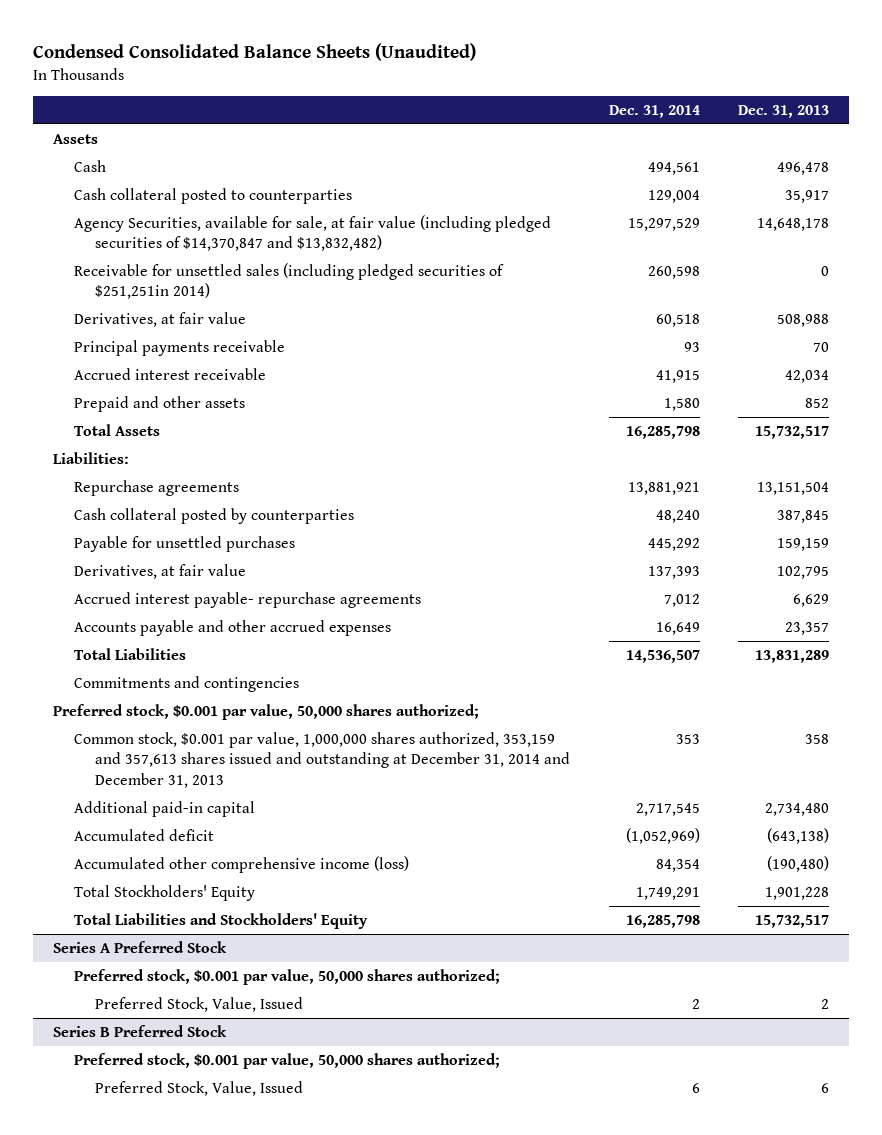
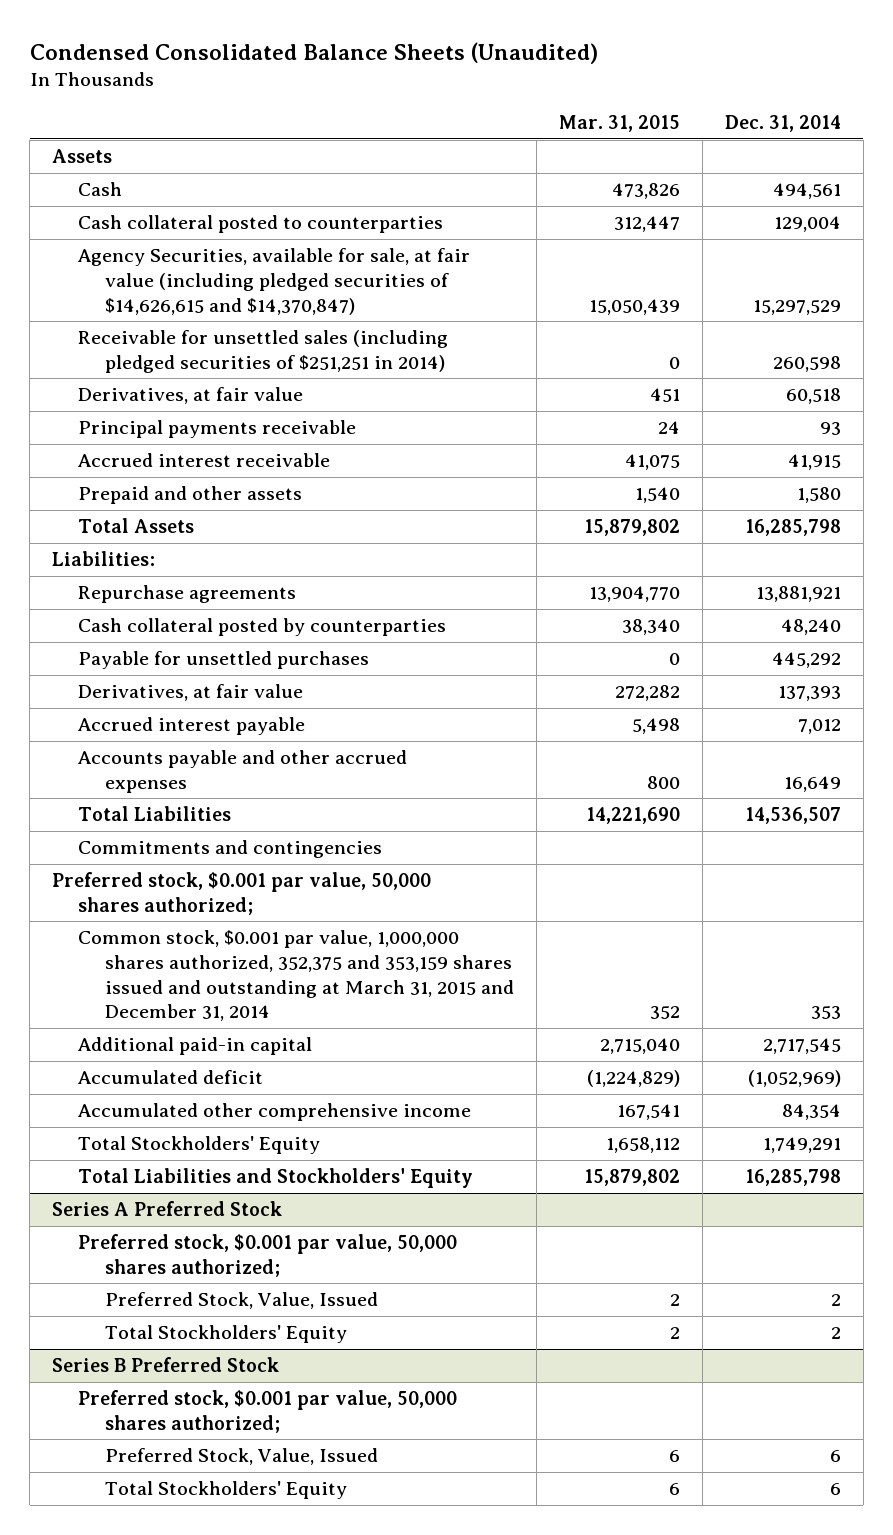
- | Dec. 31, 2014 | Dec. 31, 2013
+ | Mar. 31, 2015 | Dec. 31, 2014
- Agency Securities, available for sale, at fair value (including pledged securities of $14,370,847 and $13,832,482) | 15,297,529 | 14,648,178
- Receivable for unsettled sales (including pledged securities of $251,251in 2014) | 260,598 | 0
+ Agency Securities, available for sale, at fair value (including pledged securities of $14,626,615 and $14,370,847) | 15,050,439 | 15,297,529
+ Receivable for unsettled sales (including pledged securities of $251,251 in 2014) | 0 | 260,598
- Accrued interest payable- repurchase agreements | 7,012 | 6,629
+ Accrued interest payable | 5,498 | 7,012
- Common stock, $0.001 par value, 1,000,000 shares authorized, 353,159 and 357,613 shares issued and outstanding at December 31, 2014 and December 31, 2013 | 353 | 358
+ Common stock, $0.001 par value, 1,000,000 shares authorized, 352,375 and 353,159 shares issued and outstanding at March 31, 2015 and December 31, 2014 | 352 | 353
- Accumulated other comprehensive income (loss) | 84,354 | (190,480)
+ Accumulated other comprehensive income | 167,541 | 84,354
@ Series A Preferred Stock
+ Total Stockholders' Equity | 2 | 2
@ Series B Preferred Stock
+ Total Stockholders' Equity | 6 | 6

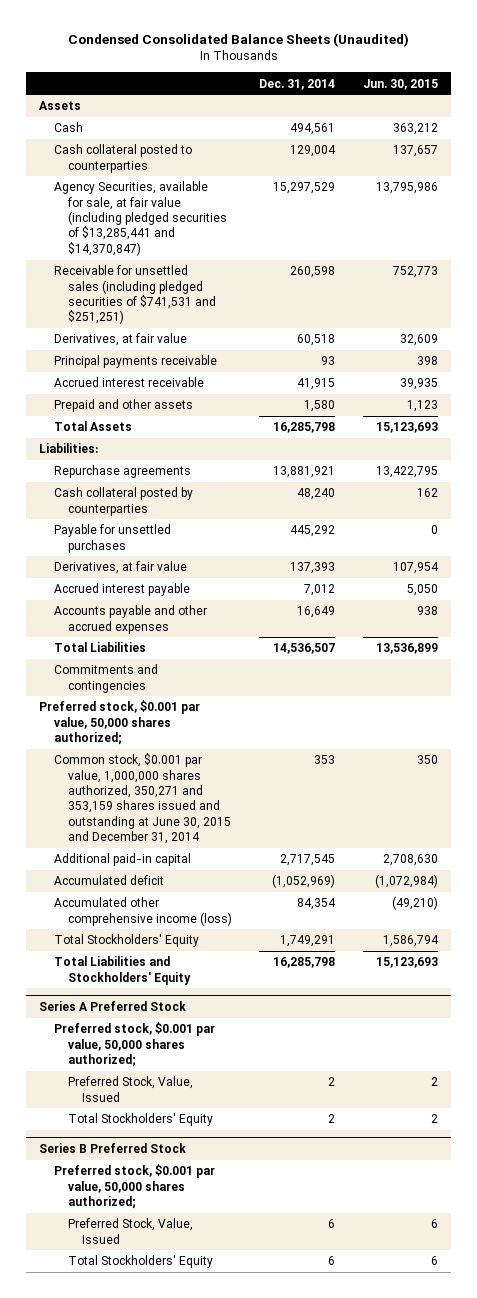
- | Mar. 31, 2015 | Dec. 31, 2014
+ | Dec. 31, 2014 | Jun. 30, 2015
- Agency Securities, available for sale, at fair value (including pledged securities of $14,626,615 and $14,370,847) | 15,050,439 | 15,297,529
- Receivable for unsettled sales (including pledged securities of $251,251 in 2014) | 0 | 260,598
+ Agency Securities, available for sale, at fair value (including pledged securities of $13,285,441 and $14,370,847) | 15,297,529 | 13,795,986
+ Receivable for unsettled sales (including pledged securities of $741,531 and $251,251) | 260,598 | 752,773
- Common stock, $0.001 par value, 1,000,000 shares authorized, 352,375 and 353,159 shares issued and outstanding at March 31, 2015 and December 31, 2014 | 352 | 353
+ Common stock, $0.001 par value, 1,000,000 shares authorized, 350,271 and 353,159 shares issued and outstanding at June 30, 2015 and December 31, 2014 | 353 | 350
- Accumulated other comprehensive income | 167,541 | 84,354
+ Accumulated other comprehensive income (loss) | 84,354 | (49,210)

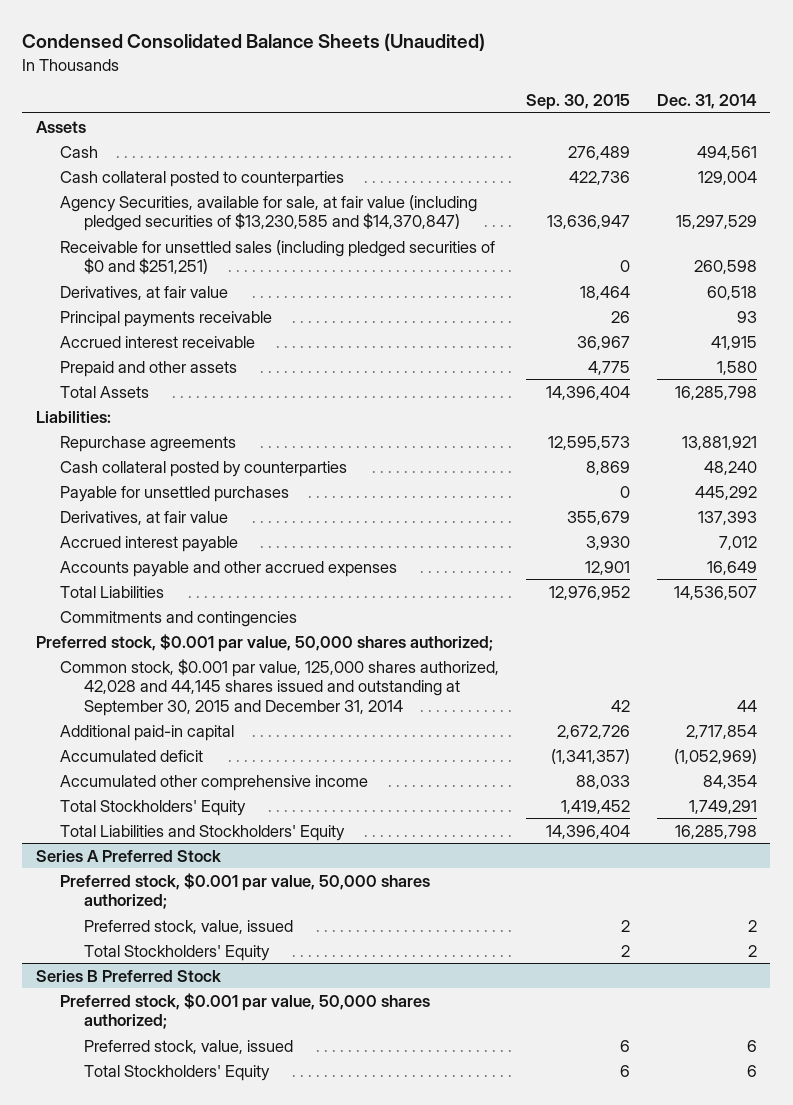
- | Dec. 31, 2014 | Jun. 30, 2015
+ | Sep. 30, 2015 | Dec. 31, 2014
- Agency Securities, available for sale, at fair value (including pledged securities of $13,285,441 and $14,370,847) | 15,297,529 | 13,795,986
- Receivable for unsettled sales (including pledged securities of $741,531 and $251,251) | 260,598 | 752,773
+ Agency Securities, available for sale, at fair value (including pledged securities of $13,230,585 and $14,370,847) | 13,636,947 | 15,297,529
+ Receivable for unsettled sales (including pledged securities of $0 and $251,251) | 0 | 260,598
- Common stock, $0.001 par value, 1,000,000 shares authorized, 350,271 and 353,159 shares issued and outstanding at June 30, 2015 and December 31, 2014 | 353 | 350
- Additional paid-in capital | 2,717,545 | 2,708,630
+ Common stock, $0.001 par value, 125,000 shares authorized, 42,028 and 44,145 shares issued and outstanding at September 30, 2015 and December 31, 2014 | 42 | 44
+ Additional paid-in capital | 2,672,726 | 2,717,854
- Accumulated other comprehensive income (loss) | 84,354 | (49,210)
+ Accumulated other comprehensive income | 88,033 | 84,354
@ Series A Preferred Stock
- Preferred Stock, Value, Issued | 2 | 2
+ Preferred stock, value, issued | 2 | 2
@ Series B Preferred Stock
- Preferred Stock, Value, Issued | 6 | 6
+ Preferred stock, value, issued | 6 | 6

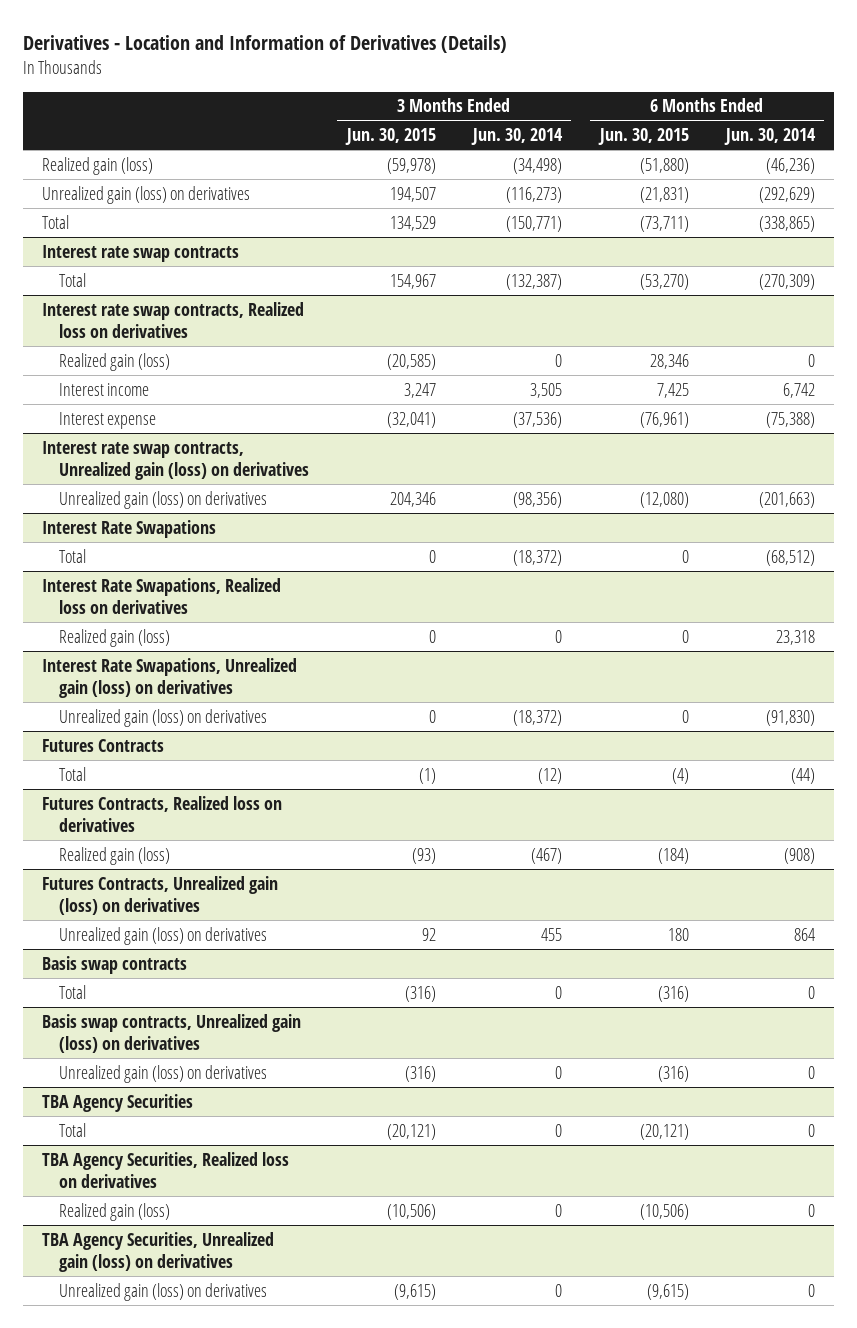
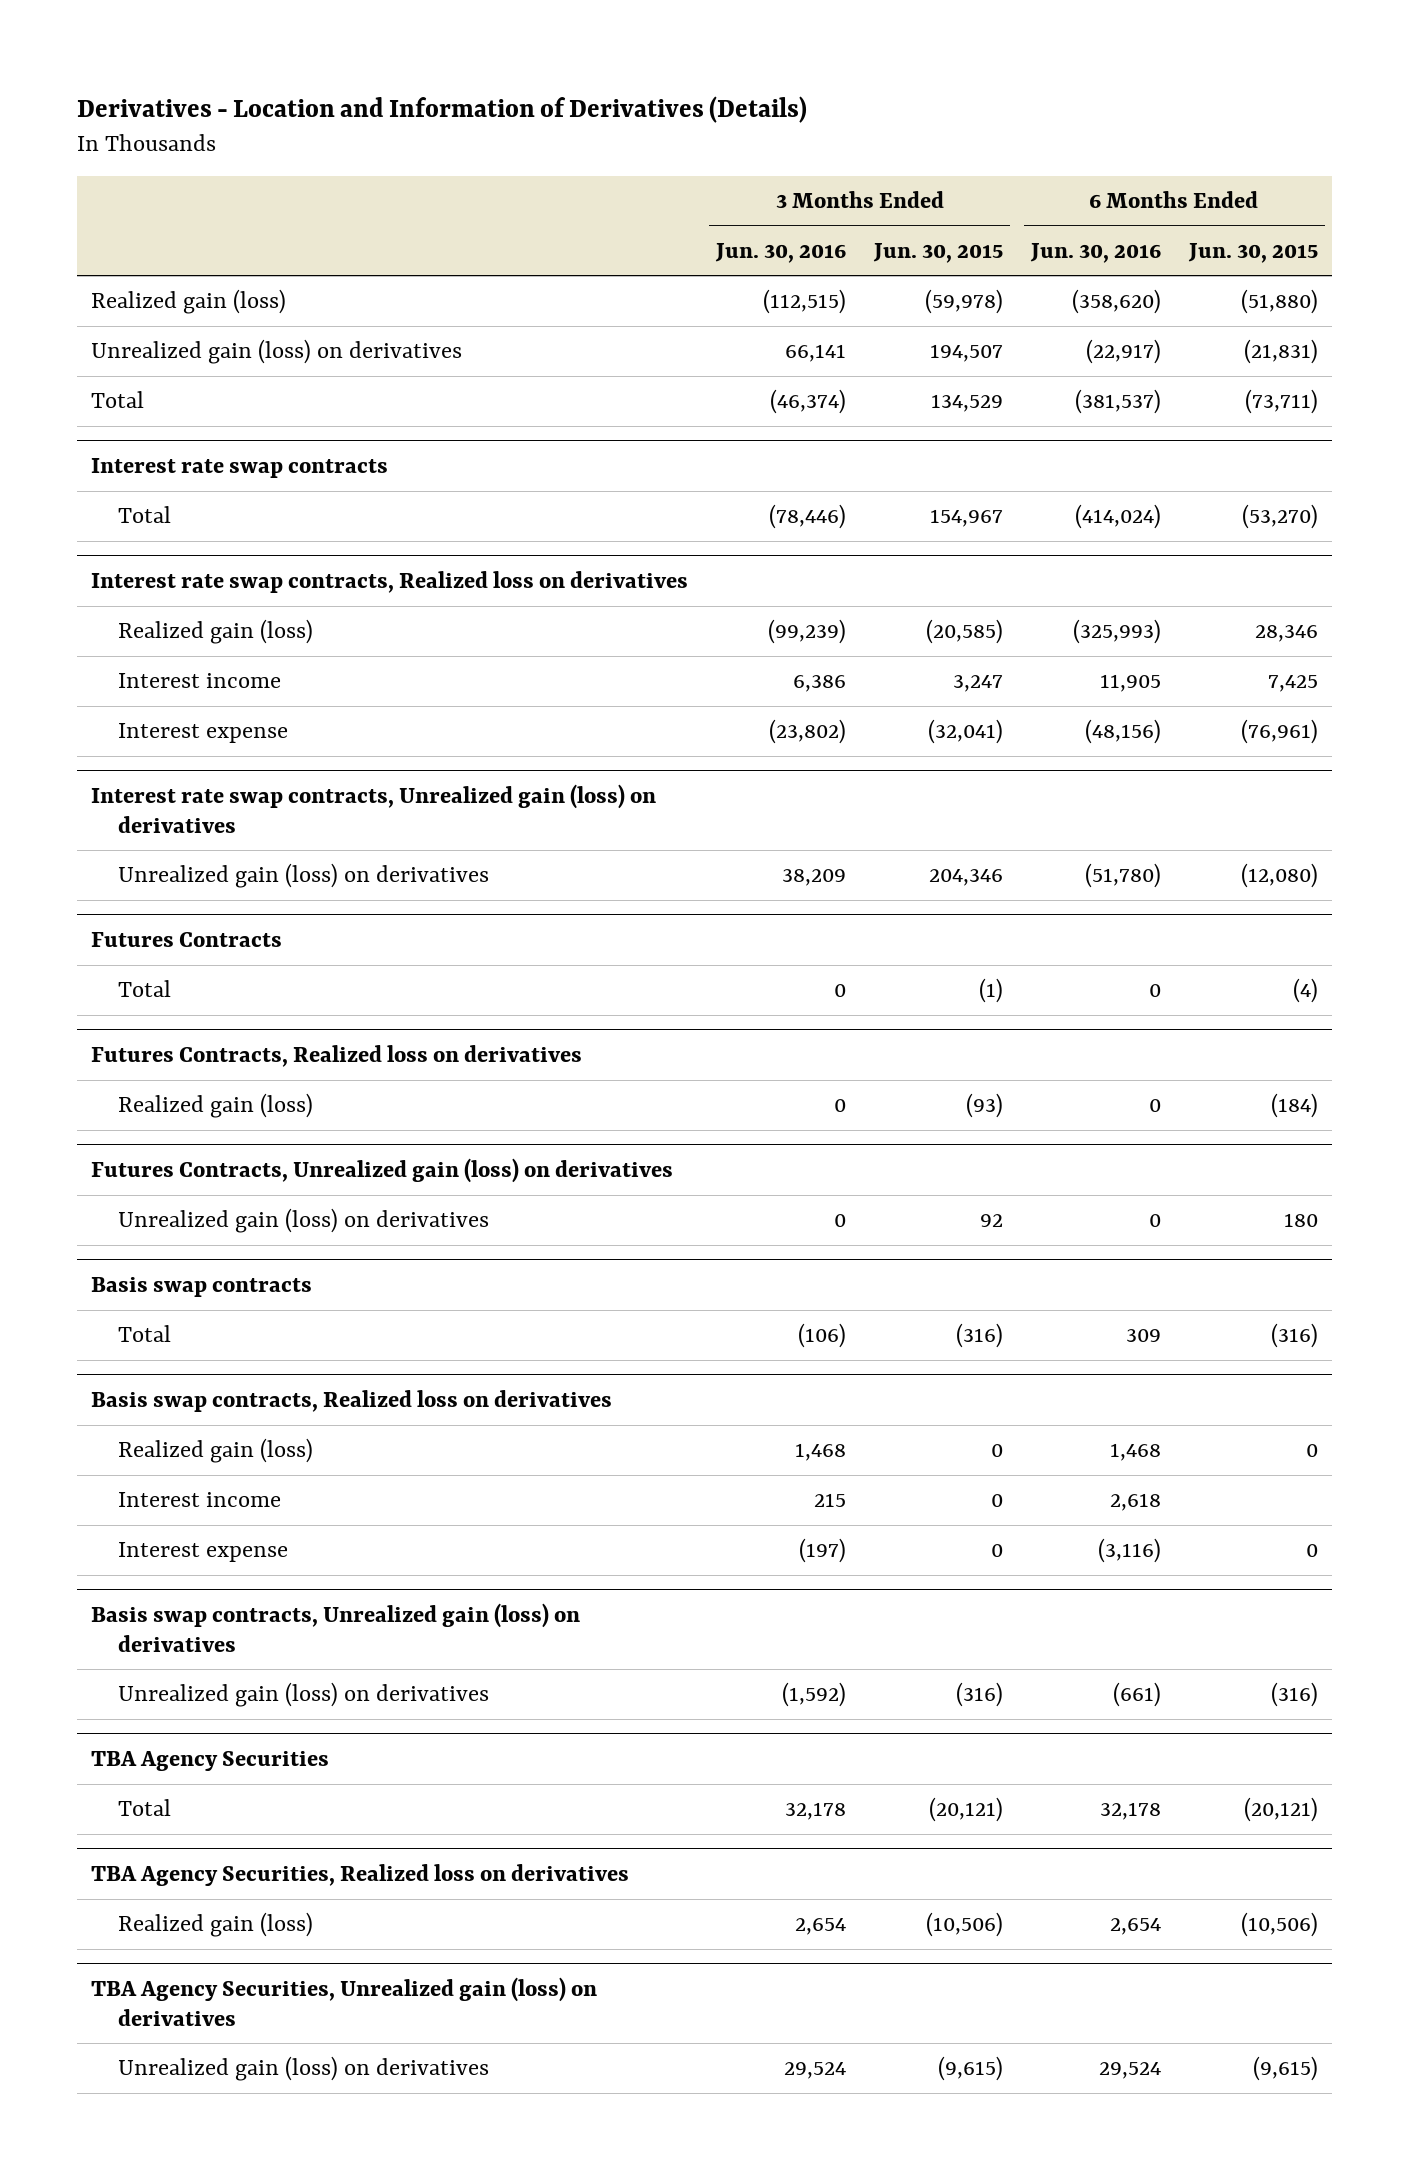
- | 3 Months Ended Jun. 30, 2015 | 3 Months Ended Jun. 30, 2014 | 6 Months Ended Jun. 30, 2015 | 6 Months Ended Jun. 30, 2014
+ | 3 Months Ended Jun. 30, 2016 | 3 Months Ended Jun. 30, 2015 | 6 Months Ended Jun. 30, 2016 | 6 Months Ended Jun. 30, 2015
- Interest Rate Swapations
- Total | 0 | (18,372) | 0 | (68,512)
- Interest Rate Swapations, Realized loss on derivatives
- Realized gain (loss) | 0 | 0 | 0 | 23,318
- Interest Rate Swapations, Unrealized gain (loss) on derivatives
- Unrealized gain (loss) on derivatives | 0 | (18,372) | 0 | (91,830)
+ Basis swap contracts, Realized loss on derivatives
+ Realized gain (loss) | 1,468 | 0 | 1,468 | 0
+ Interest income | 215 | 0 | 2,618 |
+ Interest expense | (197) | 0 | (3,116) | 0

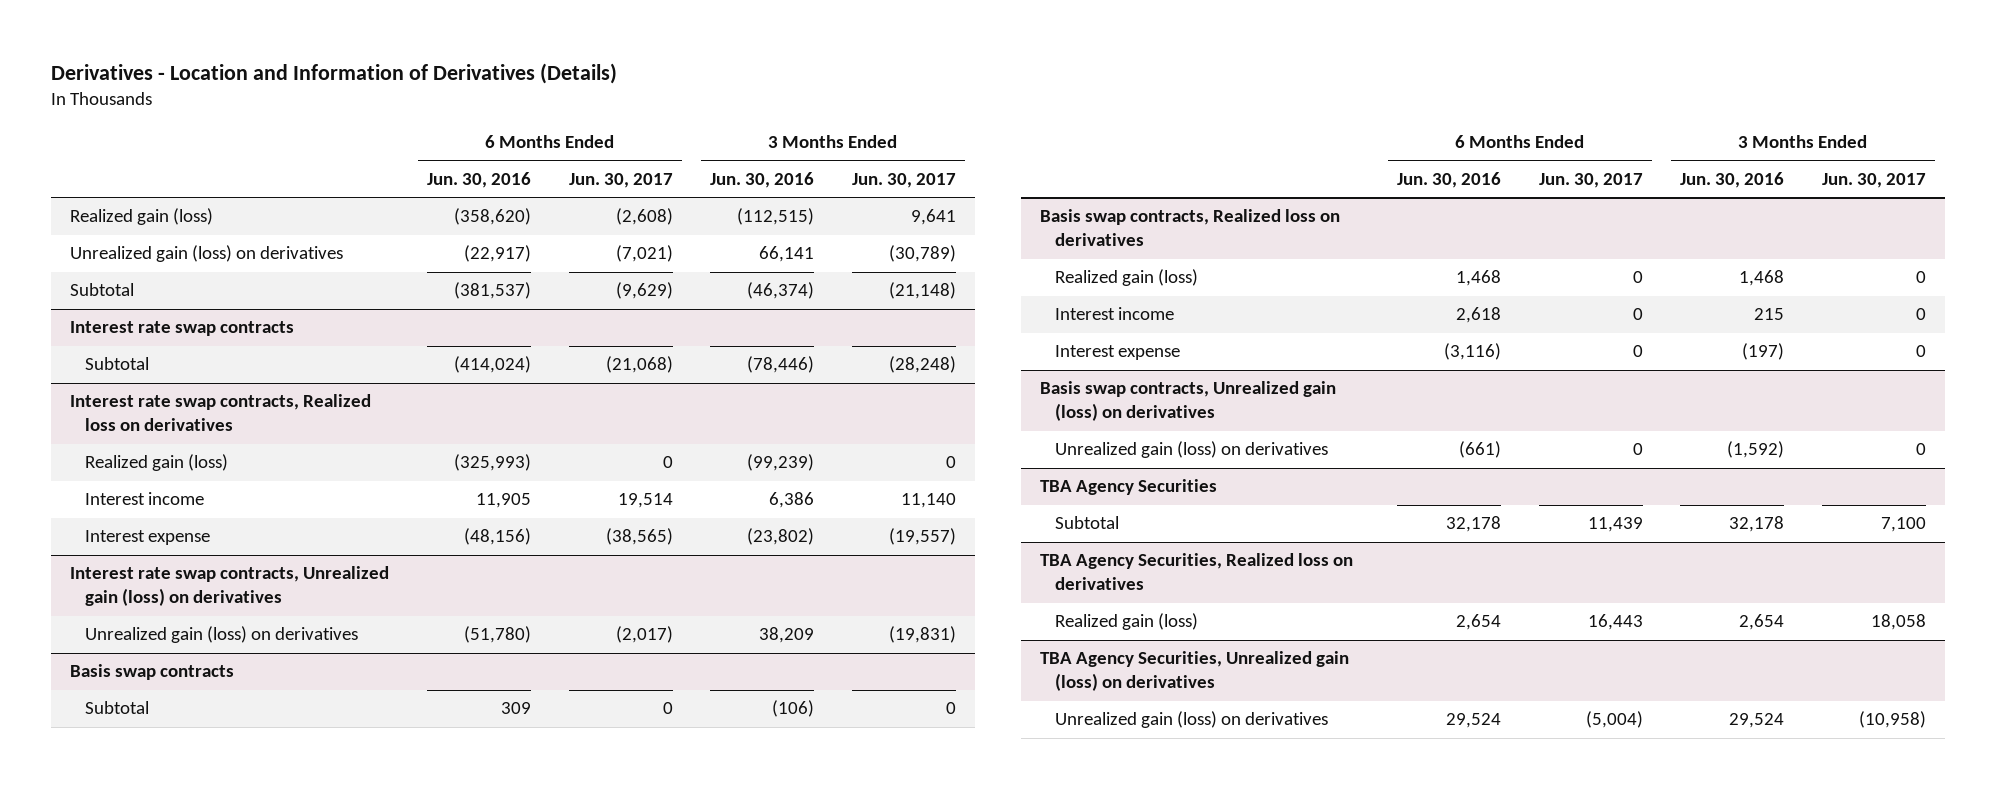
- | 3 Months Ended Jun. 30, 2016 | 3 Months Ended Jun. 30, 2015 | 6 Months Ended Jun. 30, 2016 | 6 Months Ended Jun. 30, 2015
+ | 6 Months Ended Jun. 30, 2016 | 6 Months Ended Jun. 30, 2017 | 3 Months Ended Jun. 30, 2016 | 3 Months Ended Jun. 30, 2017
- Total | (46,374) | 134,529 | (381,537) | (73,711)
+ Subtotal | (381,537) | (9,629) | (46,374) | (21,148)
@ Interest rate swap contracts
- Total | (78,446) | 154,967 | (414,024) | (53,270)
+ Subtotal | (414,024) | (21,068) | (78,446) | (28,248)
- Futures Contracts
- Total | 0 | (1) | 0 | (4)
- Futures Contracts, Realized loss on derivatives
- Realized gain (loss) | 0 | (93) | 0 | (184)
- Futures Contracts, Unrealized gain (loss) on derivatives
- Unrealized gain (loss) on derivatives | 0 | 92 | 0 | 180
@ Basis swap contracts
- Total | (106) | (316) | 309 | (316)
+ Subtotal | 309 | 0 | (106) | 0
@ TBA Agency Securities
- Total | 32,178 | (20,121) | 32,178 | (20,121)
+ Subtotal | 32,178 | 11,439 | 32,178 | 7,100

